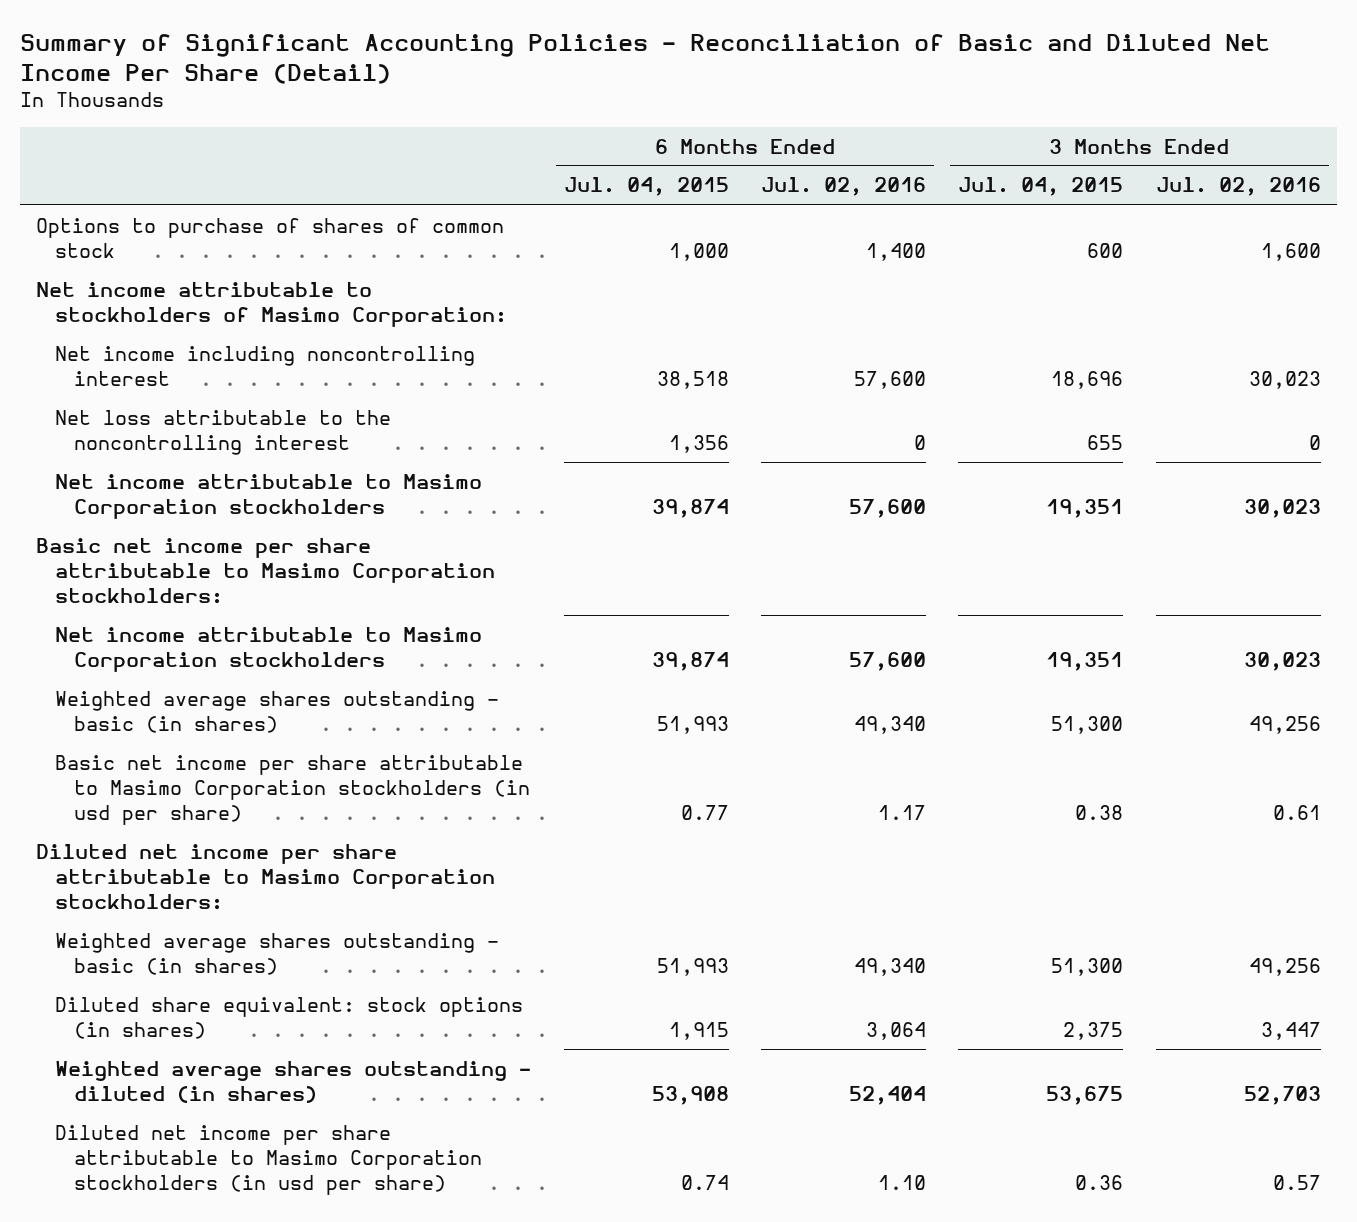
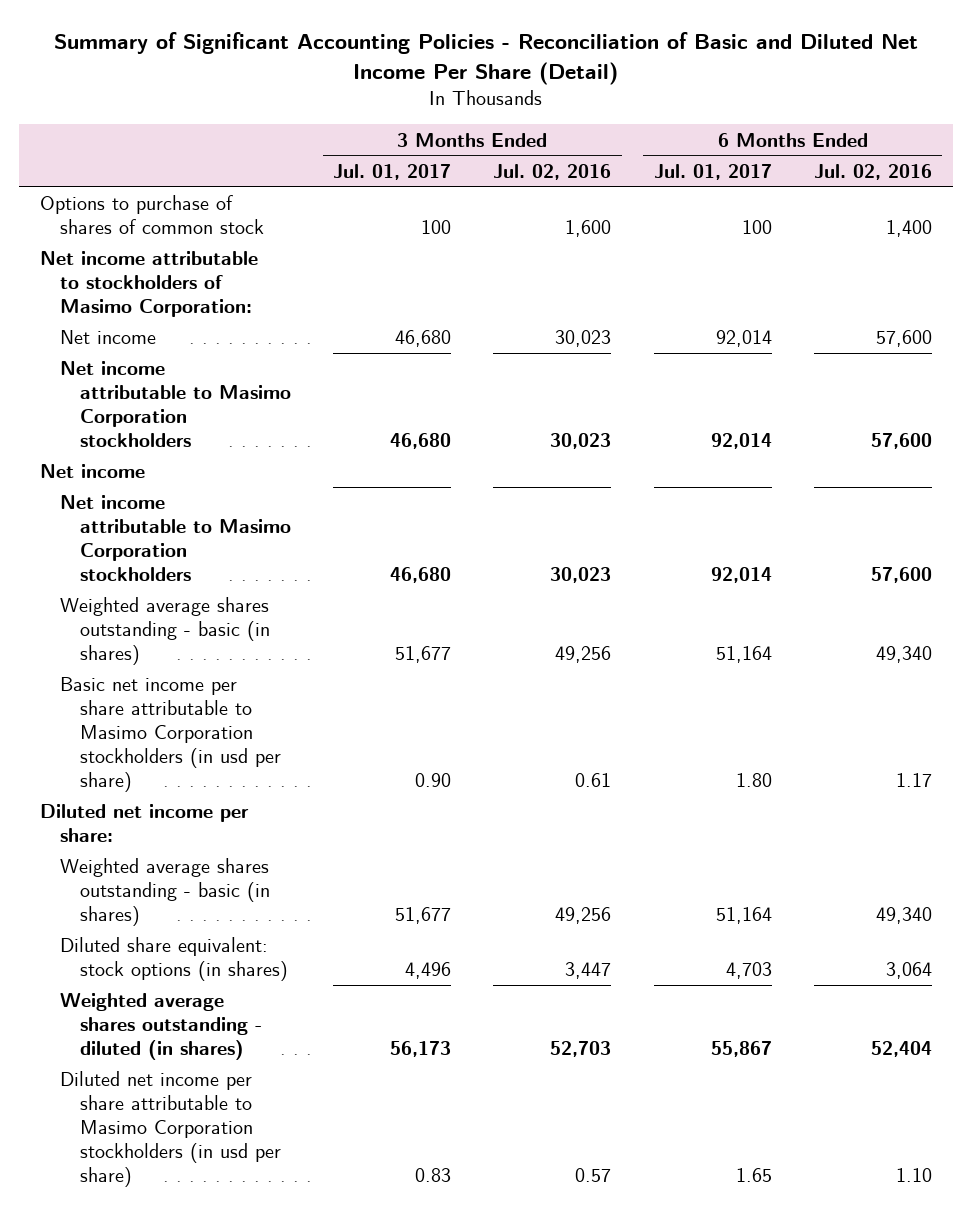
- | 6 Months Ended Jul. 04, 2015 | 6 Months Ended Jul. 02, 2016 | 3 Months Ended Jul. 04, 2015 | 3 Months Ended Jul. 02, 2016
+ | 3 Months Ended Jul. 01, 2017 | 3 Months Ended Jul. 02, 2016 | 6 Months Ended Jul. 01, 2017 | 6 Months Ended Jul. 02, 2016
- Net income including noncontrolling interest | 38,518 | 57,600 | 18,696 | 30,023
- Net loss attributable to the noncontrolling interest | 1,356 | 0 | 655 | 0
+ Net income | 46,680 | 30,023 | 92,014 | 57,600
- Basic net income per share attributable to Masimo Corporation stockholders:
+ Net income
- Diluted net income per share attributable to Masimo Corporation stockholders:
+ Diluted net income per share:

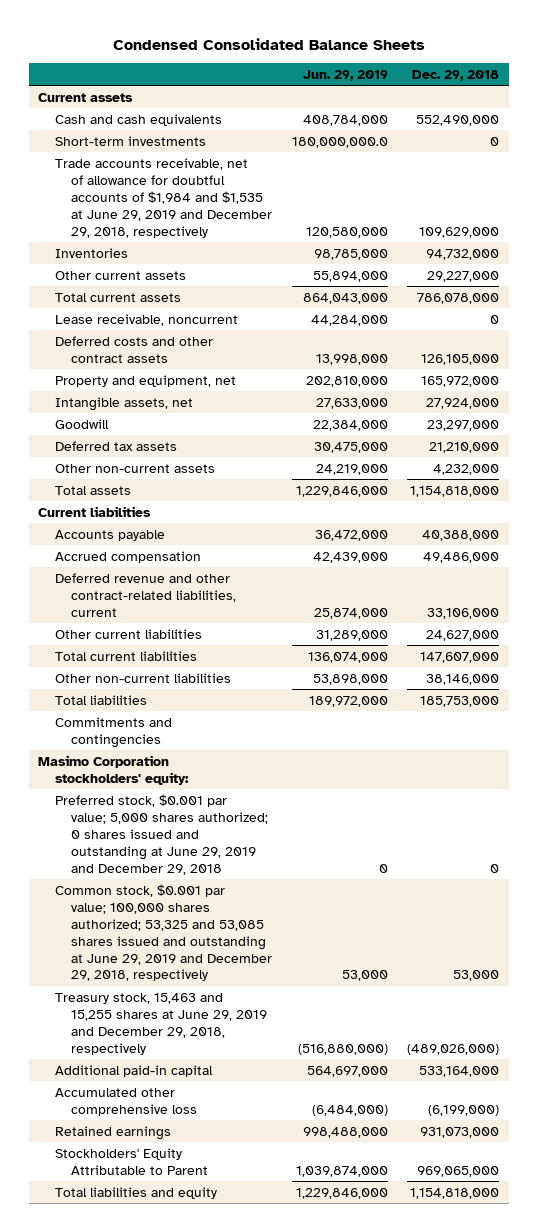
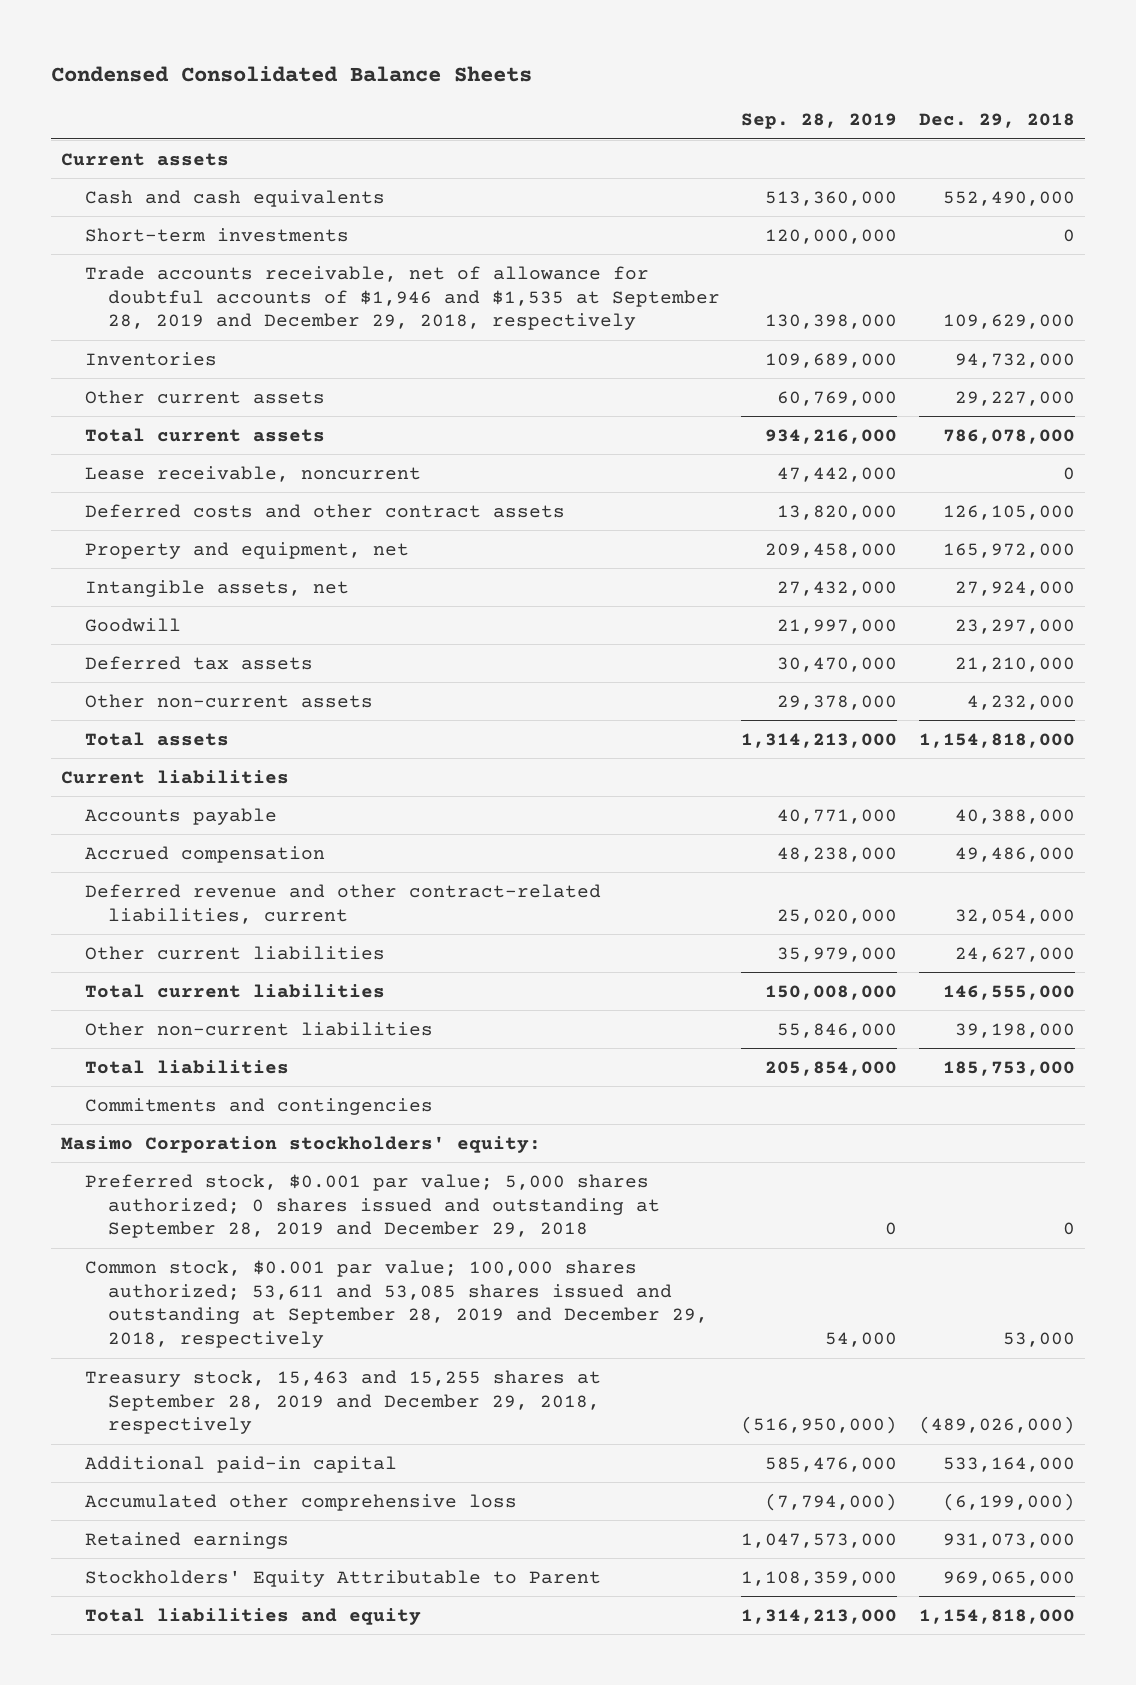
- | Jun. 29, 2019 | Dec. 29, 2018
+ | Sep. 28, 2019 | Dec. 29, 2018
- Trade accounts receivable, net of allowance for doubtful accounts of $1,984 and $1,535 at June 29, 2019 and December 29, 2018, respectively | 120,580,000 | 109,629,000
+ Trade accounts receivable, net of allowance for doubtful accounts of $1,946 and $1,535 at September 28, 2019 and December 29, 2018, respectively | 130,398,000 | 109,629,000
- Deferred revenue and other contract-related liabilities, current | 25,874,000 | 33,106,000
+ Deferred revenue and other contract-related liabilities, current | 25,020,000 | 32,054,000
- Total current liabilities | 136,074,000 | 147,607,000
- Other non-current liabilities | 53,898,000 | 38,146,000
+ Total current liabilities | 150,008,000 | 146,555,000
+ Other non-current liabilities | 55,846,000 | 39,198,000
- Preferred stock, $0.001 par value; 5,000 shares authorized; 0 shares issued and outstanding at June 29, 2019 and December 29, 2018 | 0 | 0
- Common stock, $0.001 par value; 100,000 shares authorized; 53,325 and 53,085 shares issued and outstanding at June 29, 2019 and December 29, 2018, respectively | 53,000 | 53,000
- Treasury stock, 15,463 and 15,255 shares at June 29, 2019 and December 29, 2018, respectively | (516,880,000) | (489,026,000)
+ Preferred stock, $0.001 par value; 5,000 shares authorized; 0 shares issued and outstanding at September 28, 2019 and December 29, 2018 | 0 | 0
+ Common stock, $0.001 par value; 100,000 shares authorized; 53,611 and 53,085 shares issued and outstanding at September 28, 2019 and December 29, 2018, respectively | 54,000 | 53,000
+ Treasury stock, 15,463 and 15,255 shares at September 28, 2019 and December 29, 2018, respectively | (516,950,000) | (489,026,000)

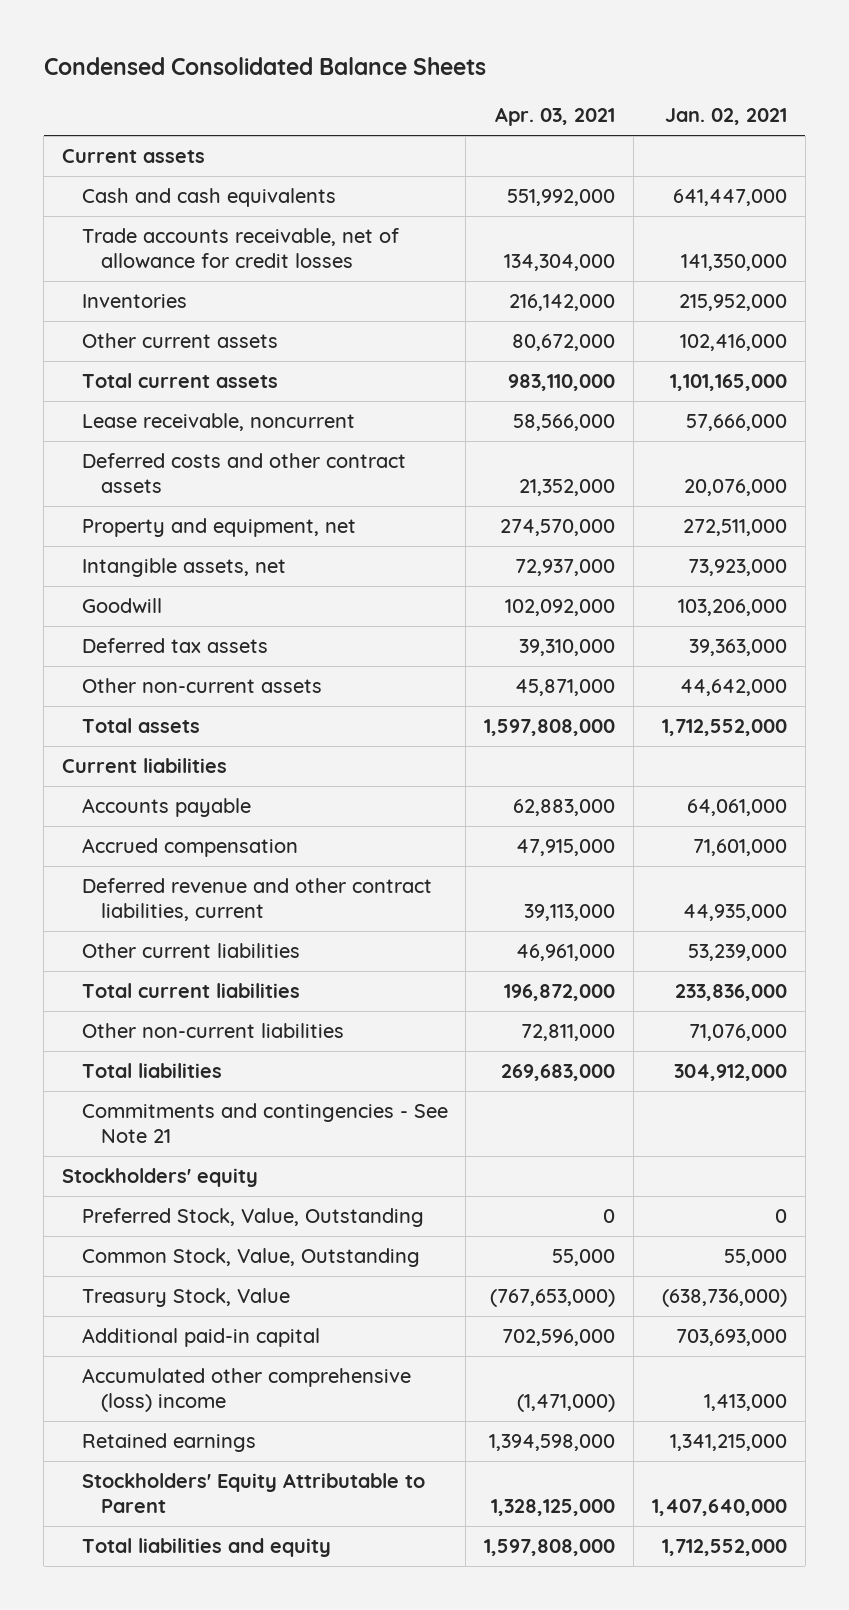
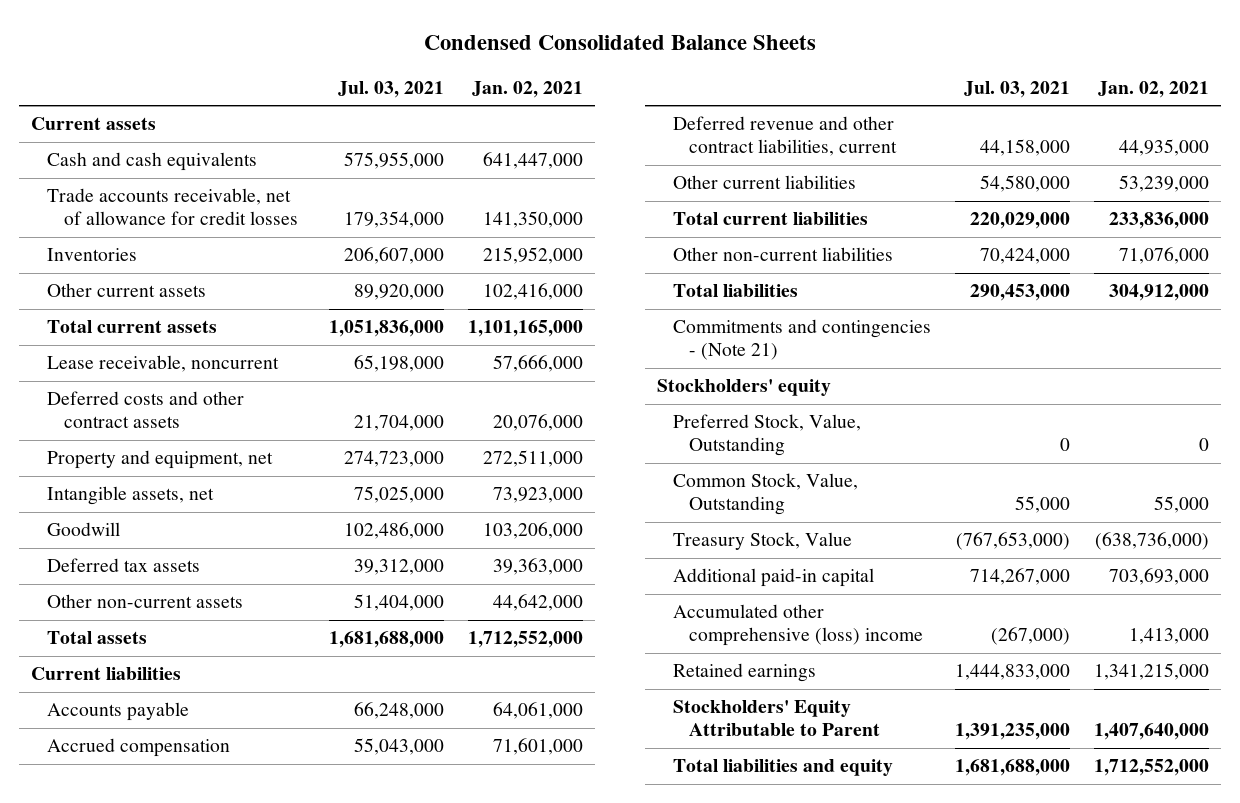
- | Apr. 03, 2021 | Jan. 02, 2021
+ | Jul. 03, 2021 | Jan. 02, 2021
- Commitments and contingencies - See Note 21
+ Commitments and contingencies - (Note 21)

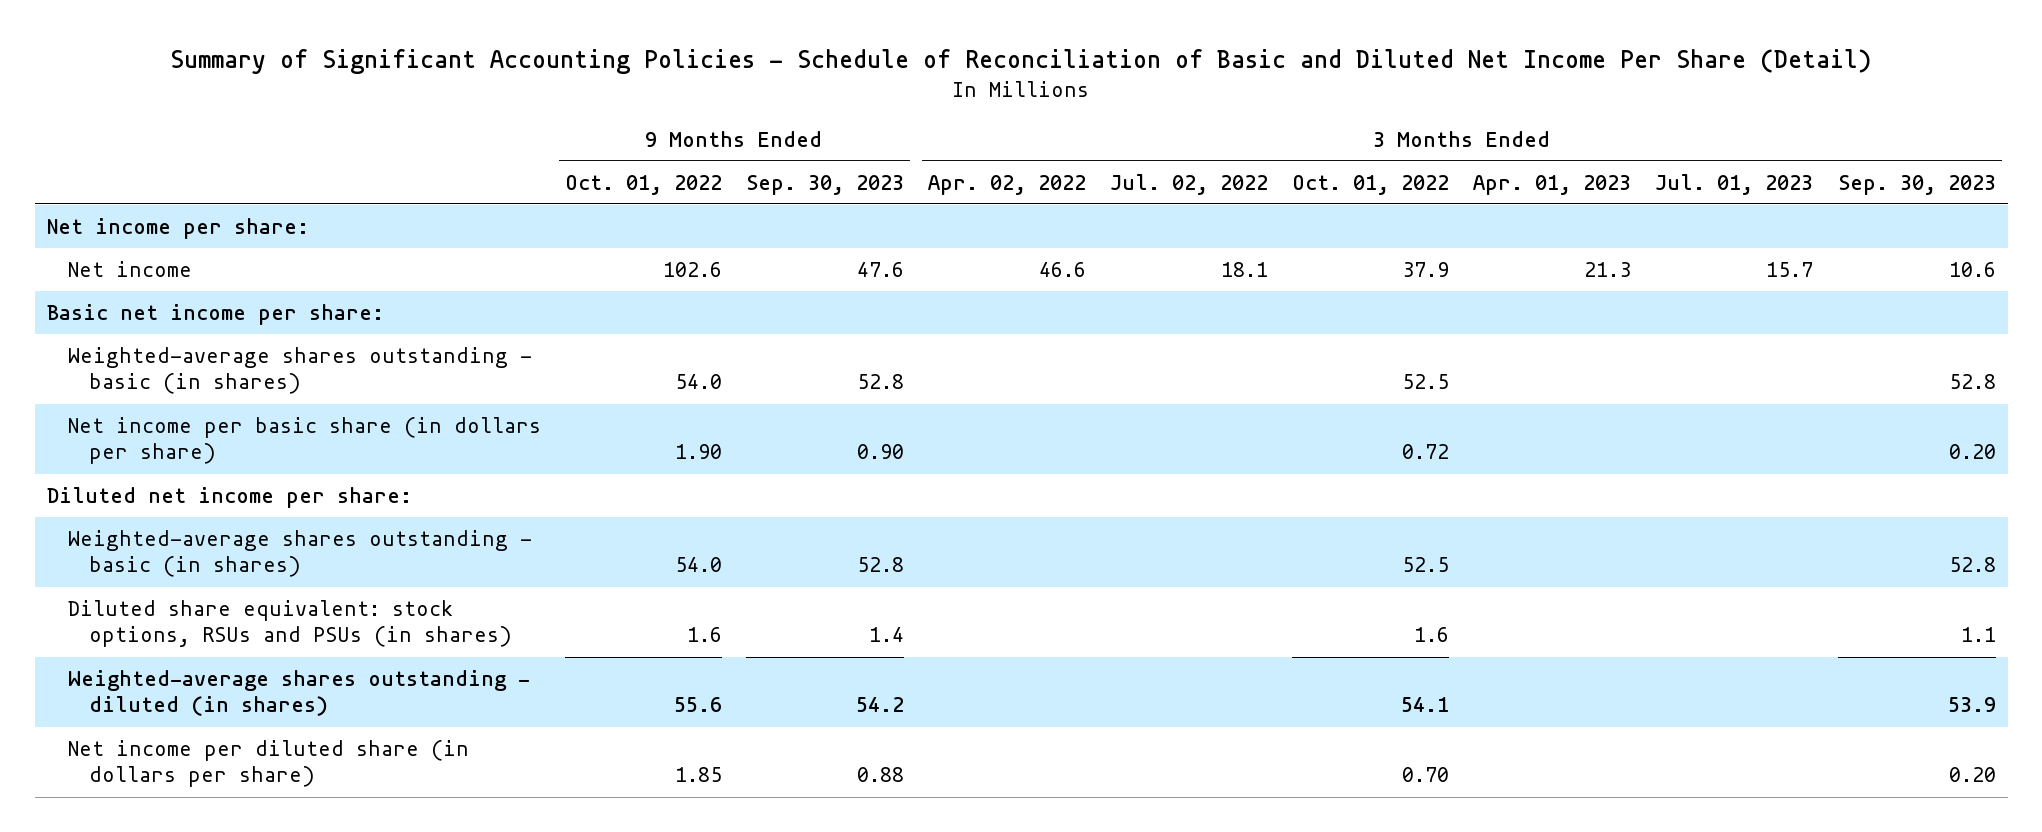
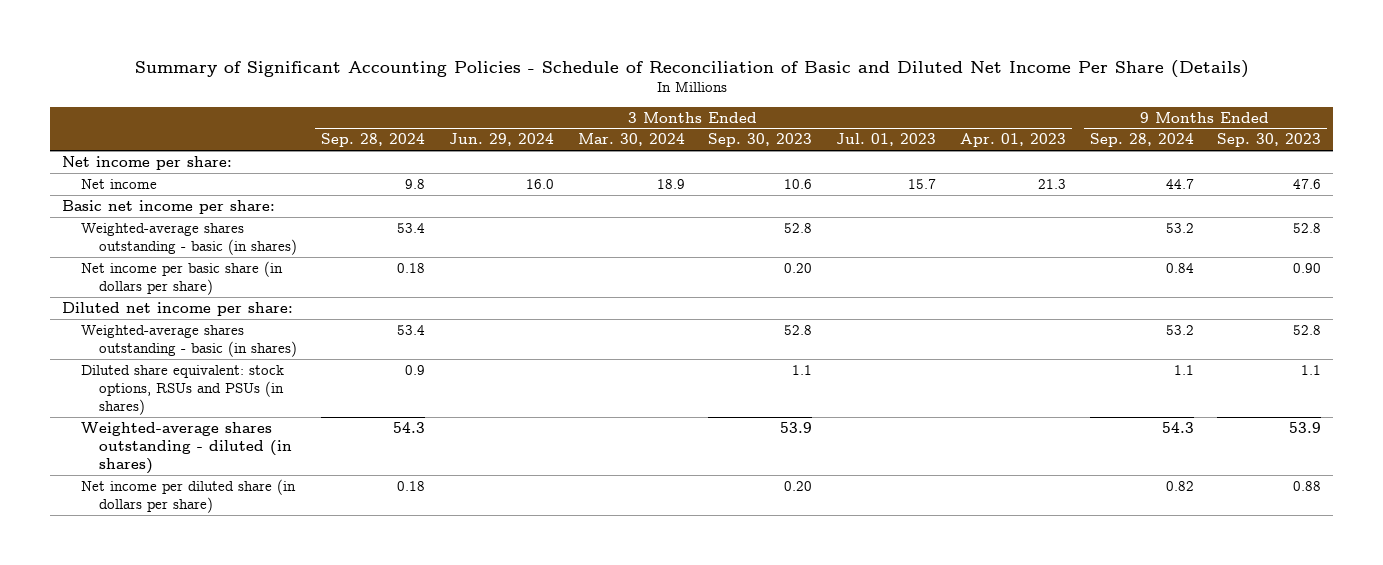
- Summary of Significant Accounting Policies - Schedule of Reconciliation of Basic and Diluted Net Income Per Share (Detail)
+ Summary of Significant Accounting Policies - Schedule of Reconciliation of Basic and Diluted Net Income Per Share (Details)
- | 9 Months Ended Oct. 01, 2022 | 9 Months Ended Sep. 30, 2023 | 3 Months Ended Apr. 02, 2022 | 3 Months Ended Jul. 02, 2022 | 3 Months Ended Oct. 01, 2022 | 3 Months Ended Apr. 01, 2023 | 3 Months Ended Jul. 01, 2023 | 3 Months Ended Sep. 30, 2023
+ | 3 Months Ended Sep. 28, 2024 | 3 Months Ended Jun. 29, 2024 | 3 Months Ended Mar. 30, 2024 | 3 Months Ended Sep. 30, 2023 | 3 Months Ended Jul. 01, 2023 | 3 Months Ended Apr. 01, 2023 | 9 Months Ended Sep. 28, 2024 | 9 Months Ended Sep. 30, 2023
- Diluted share equivalent: stock options, RSUs and PSUs (in shares) | 1.6 | 1.4 | | | 1.6 | | | 1.1
- Weighted-average shares outstanding - diluted (in shares) | 55.6 | 54.2 | | | 54.1 | | | 53.9
+ Diluted share equivalent: stock options, RSUs and PSUs (in shares) | 0.9 | | | 1.1 | | | 1.1 | 1.1
+ Weighted-average shares outstanding - diluted (in shares) | 54.3 | | | 53.9 | | | 54.3 | 53.9

